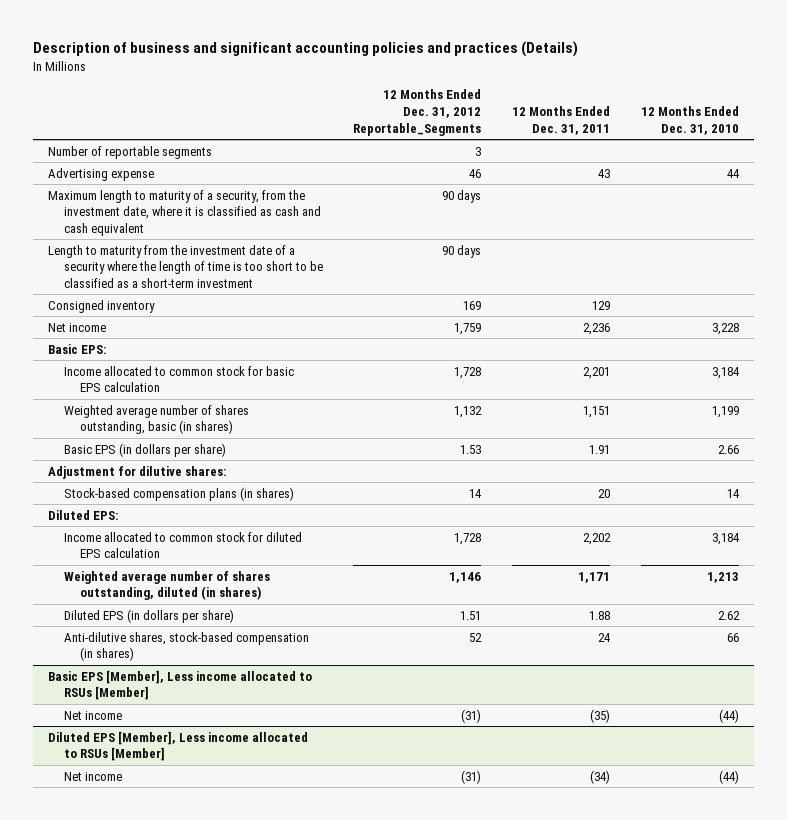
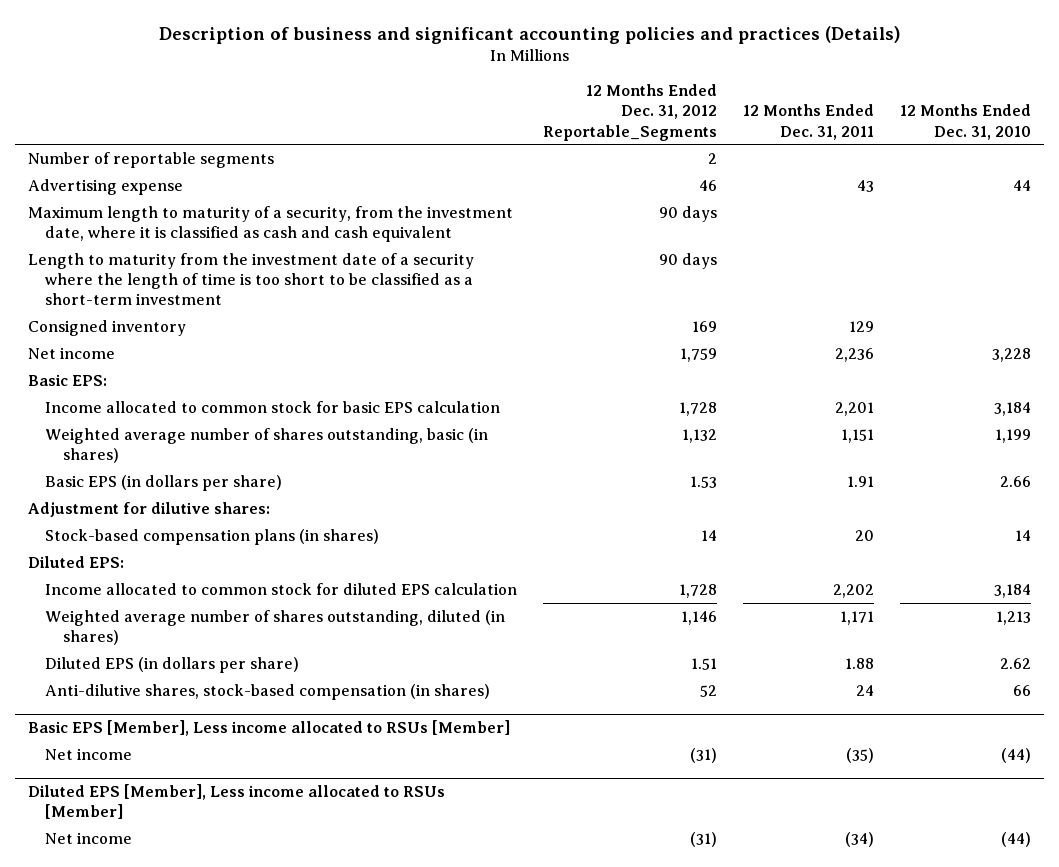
- Number of reportable segments | 3 | |
+ Number of reportable segments | 2 | |

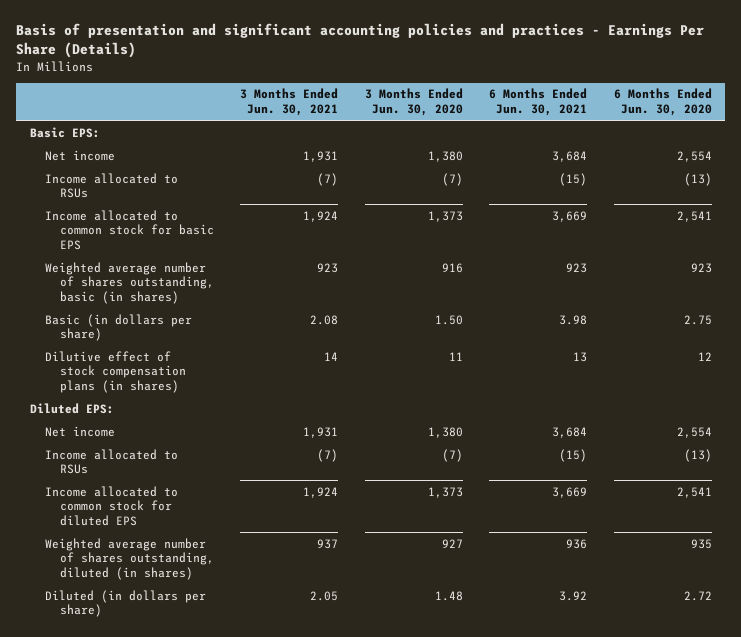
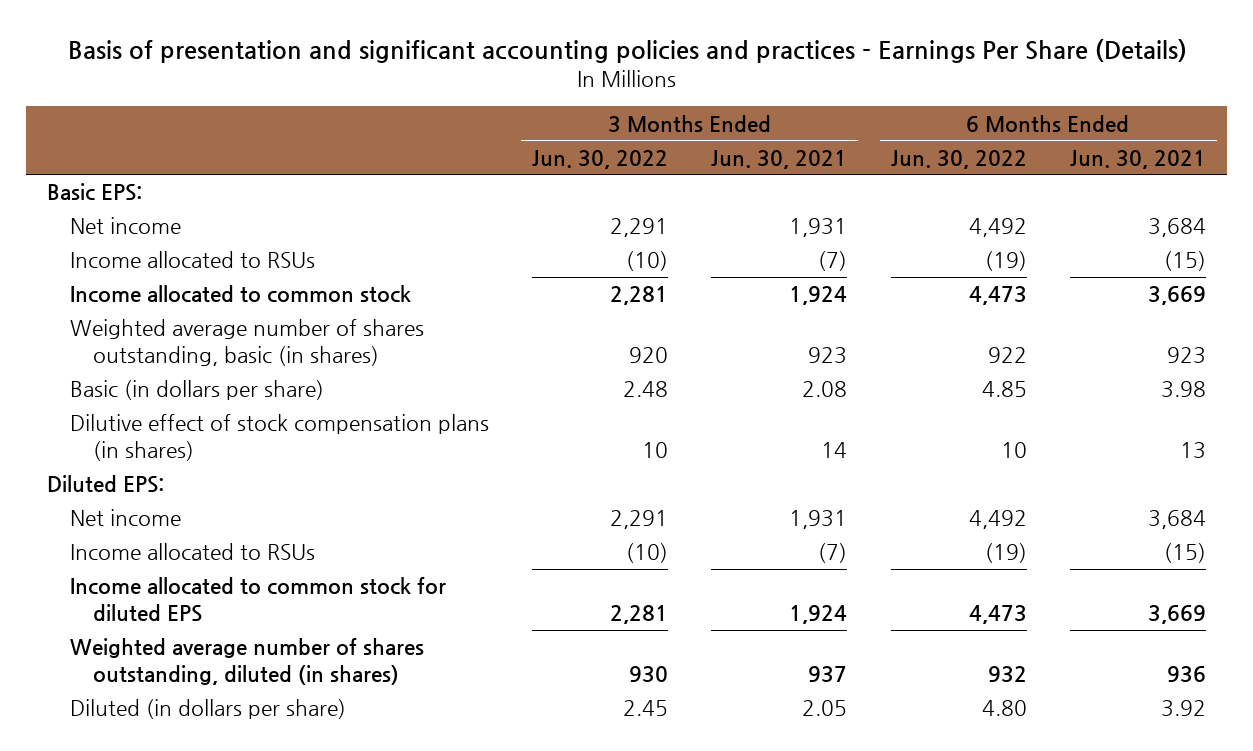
- | 3 Months Ended Jun. 30, 2021 | 3 Months Ended Jun. 30, 2020 | 6 Months Ended Jun. 30, 2021 | 6 Months Ended Jun. 30, 2020
+ | 3 Months Ended Jun. 30, 2022 | 3 Months Ended Jun. 30, 2021 | 6 Months Ended Jun. 30, 2022 | 6 Months Ended Jun. 30, 2021
- Income allocated to common stock for basic EPS | 1,924 | 1,373 | 3,669 | 2,541
+ Income allocated to common stock | 2,281 | 1,924 | 4,473 | 3,669

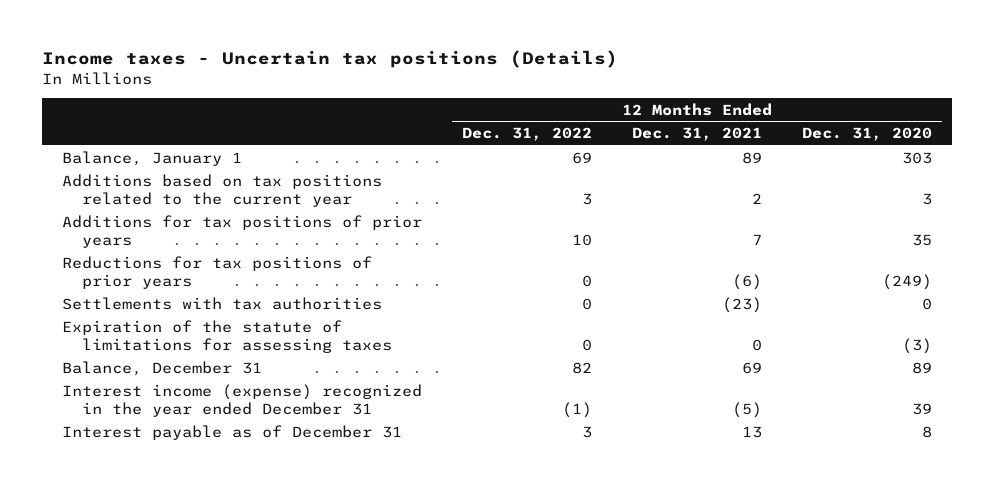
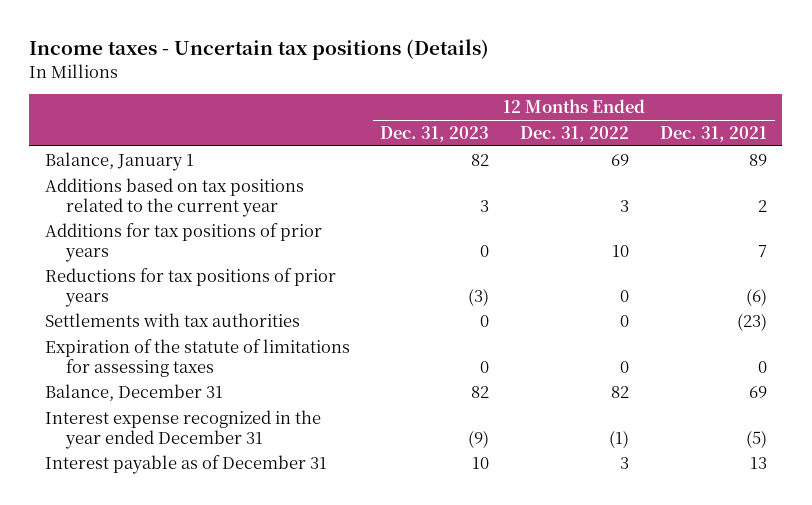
- | 12 Months Ended Dec. 31, 2022 | 12 Months Ended Dec. 31, 2021 | 12 Months Ended Dec. 31, 2020
+ | 12 Months Ended Dec. 31, 2023 | 12 Months Ended Dec. 31, 2022 | 12 Months Ended Dec. 31, 2021
- Interest income (expense) recognized in the year ended December 31 | (1) | (5) | 39
+ Interest expense recognized in the year ended December 31 | (9) | (1) | (5)

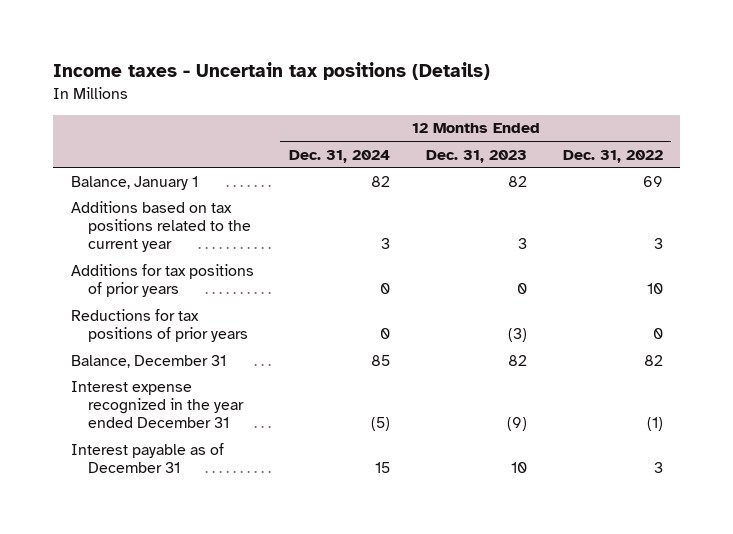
- | 12 Months Ended Dec. 31, 2023 | 12 Months Ended Dec. 31, 2022 | 12 Months Ended Dec. 31, 2021
+ | 12 Months Ended Dec. 31, 2024 | 12 Months Ended Dec. 31, 2023 | 12 Months Ended Dec. 31, 2022
- Settlements with tax authorities | 0 | 0 | (23)
- Expiration of the statute of limitations for assessing taxes | 0 | 0 | 0

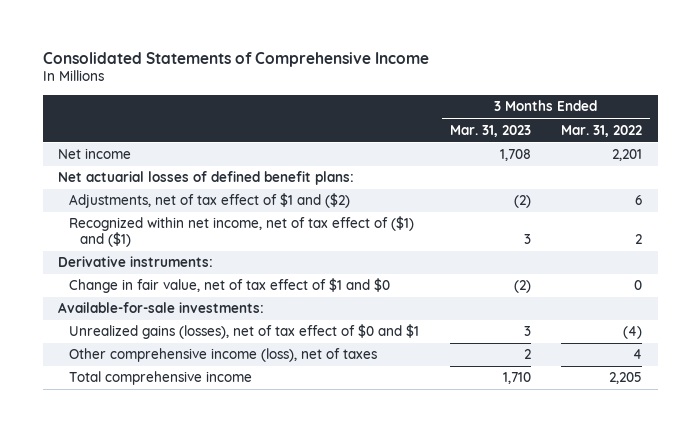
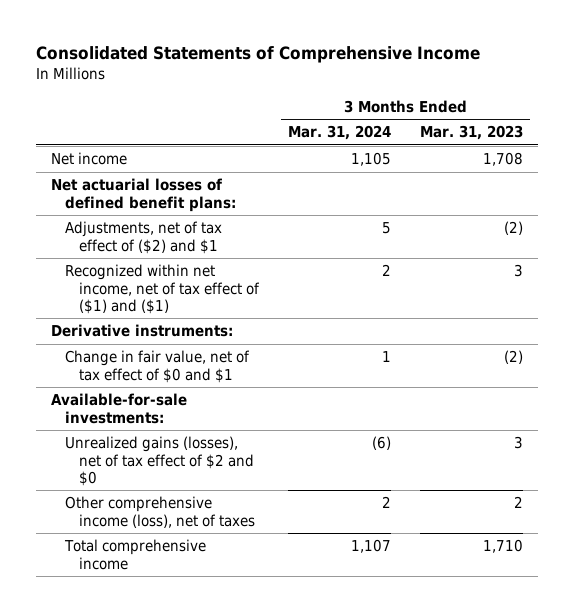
- | 3 Months Ended Mar. 31, 2023 | 3 Months Ended Mar. 31, 2022
+ | 3 Months Ended Mar. 31, 2024 | 3 Months Ended Mar. 31, 2023
- Adjustments, net of tax effect of $1 and ($2) | (2) | 6
+ Adjustments, net of tax effect of ($2) and $1 | 5 | (2)
- Change in fair value, net of tax effect of $1 and $0 | (2) | 0
+ Change in fair value, net of tax effect of $0 and $1 | 1 | (2)
- Unrealized gains (losses), net of tax effect of $0 and $1 | 3 | (4)
+ Unrealized gains (losses), net of tax effect of $2 and $0 | (6) | 3

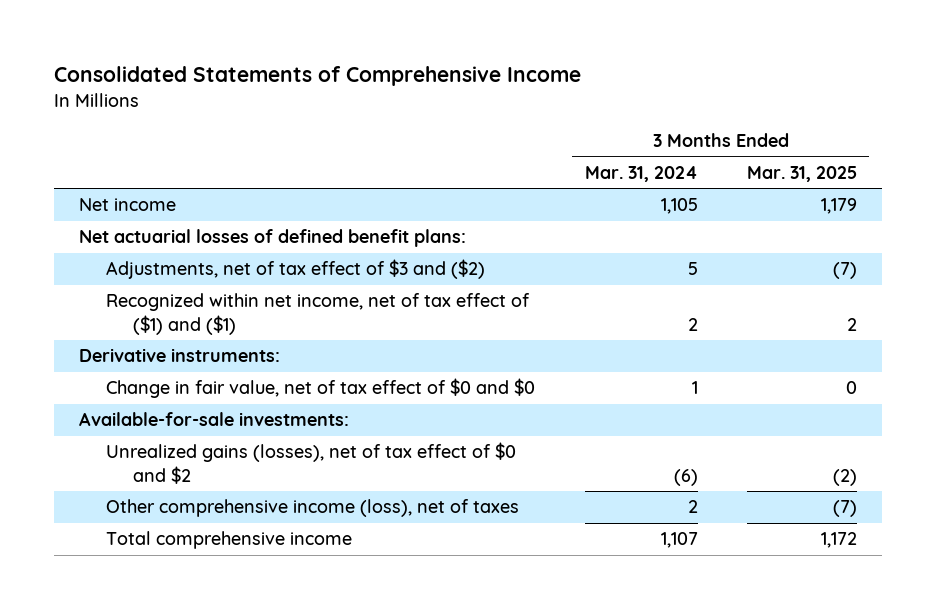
- | 3 Months Ended Mar. 31, 2024 | 3 Months Ended Mar. 31, 2023
+ | 3 Months Ended Mar. 31, 2024 | 3 Months Ended Mar. 31, 2025
- Adjustments, net of tax effect of ($2) and $1 | 5 | (2)
+ Adjustments, net of tax effect of $3 and ($2) | 5 | (7)
- Change in fair value, net of tax effect of $0 and $1 | 1 | (2)
+ Change in fair value, net of tax effect of $0 and $0 | 1 | 0
- Unrealized gains (losses), net of tax effect of $2 and $0 | (6) | 3
+ Unrealized gains (losses), net of tax effect of $0 and $2 | (6) | (2)

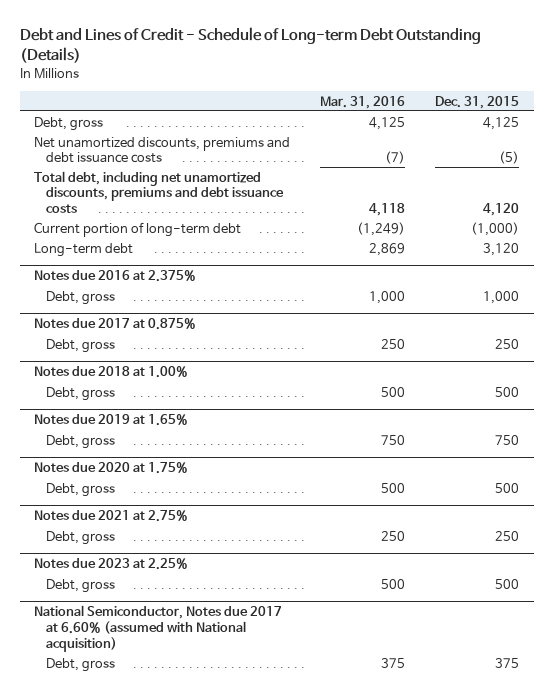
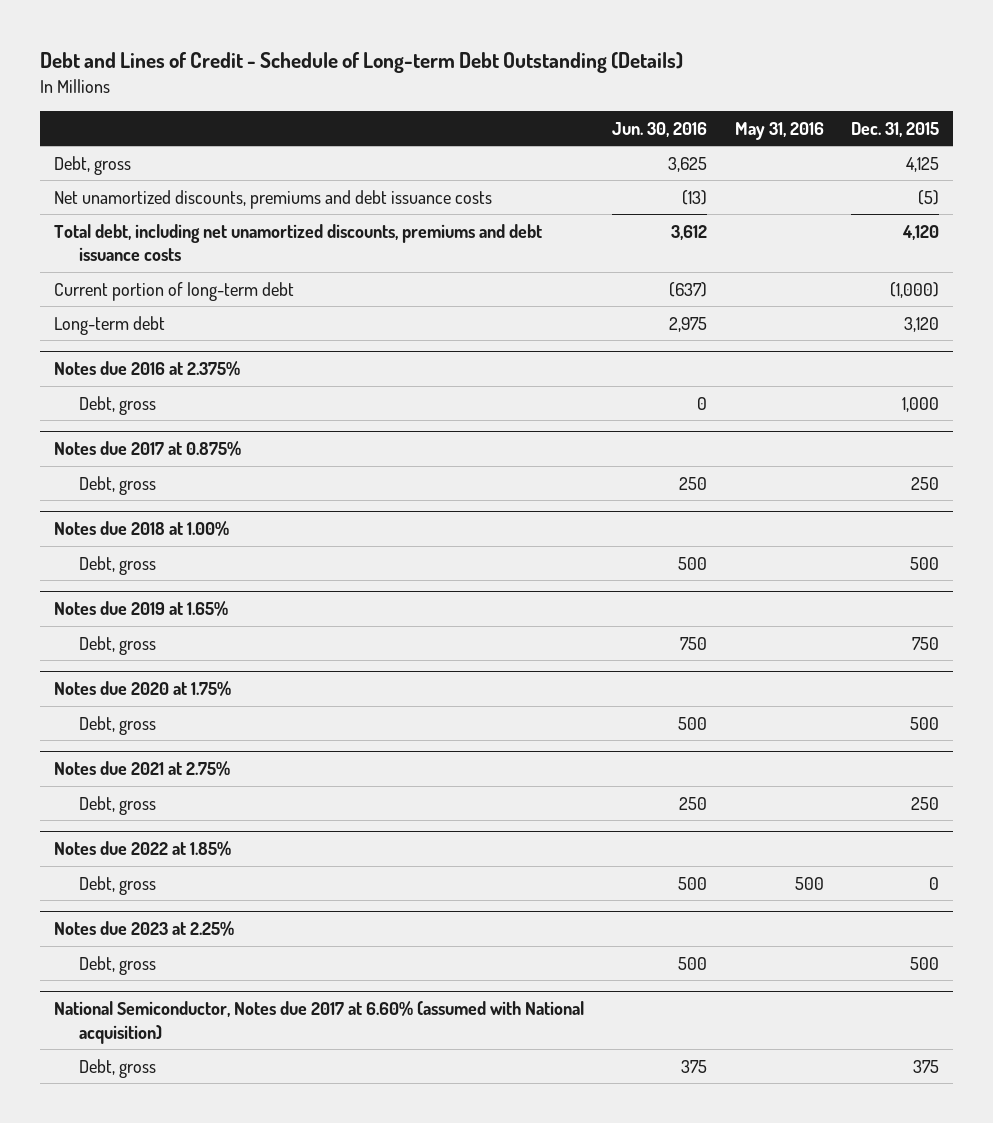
- | Mar. 31, 2016 | Dec. 31, 2015
+ | Jun. 30, 2016 | May 31, 2016 | Dec. 31, 2015
+ Notes due 2022 at 1.85%
+ Debt, gross | 500 | 500 | 0

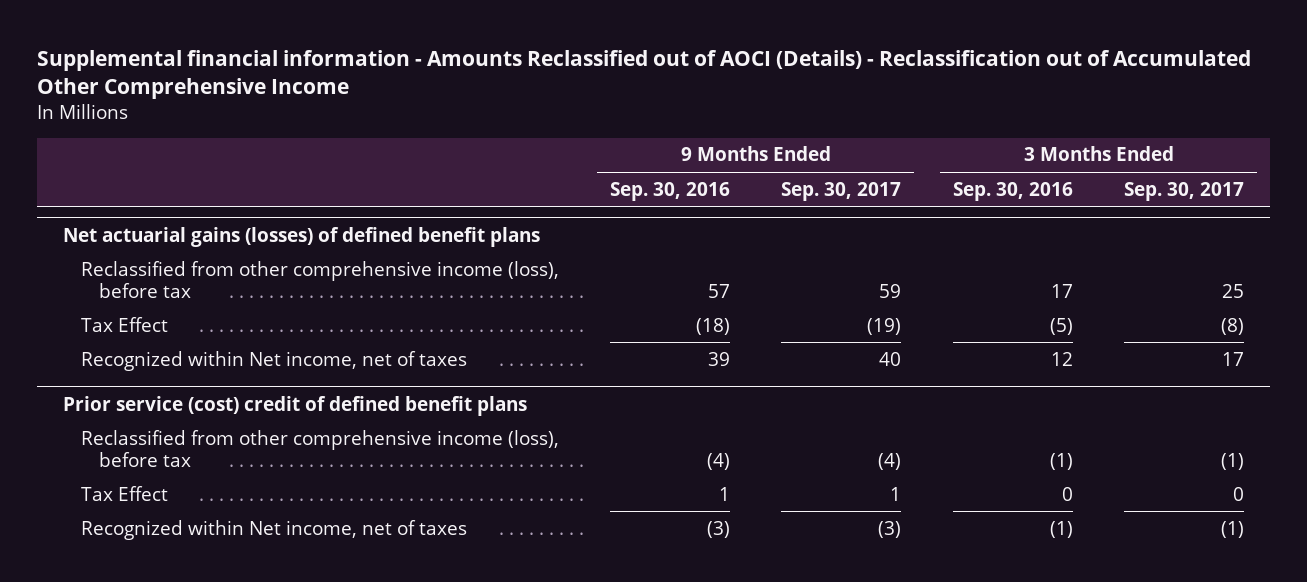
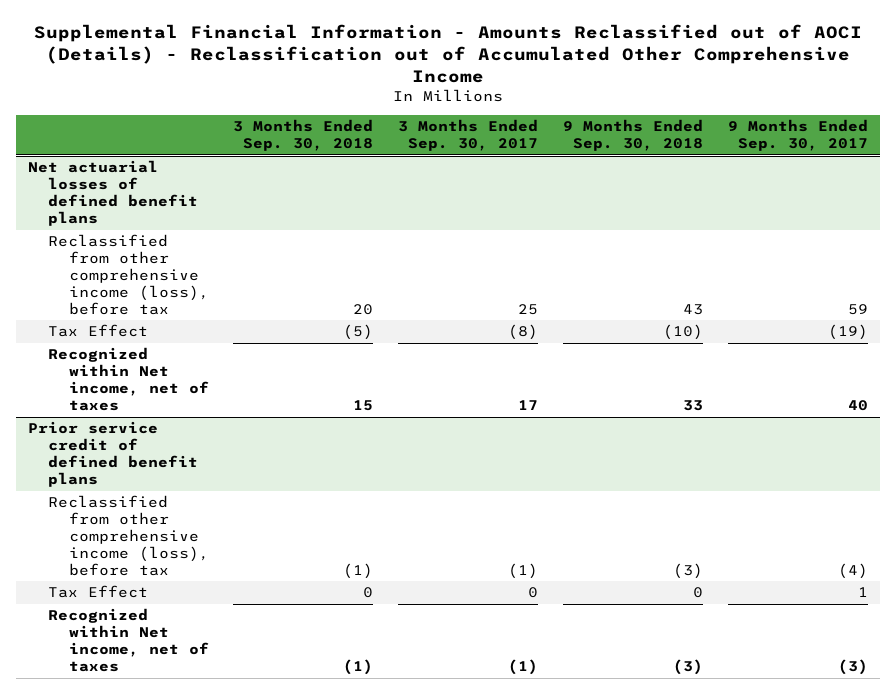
- Supplemental financial information - Amounts Reclassified out of AOCI (Details) - Reclassification out of Accumulated Other Comprehensive Income
+ Supplemental Financial Information - Amounts Reclassified out of AOCI (Details) - Reclassification out of Accumulated Other Comprehensive Income
- | 9 Months Ended Sep. 30, 2016 | 9 Months Ended Sep. 30, 2017 | 3 Months Ended Sep. 30, 2016 | 3 Months Ended Sep. 30, 2017
+ | 3 Months Ended Sep. 30, 2018 | 3 Months Ended Sep. 30, 2017 | 9 Months Ended Sep. 30, 2018 | 9 Months Ended Sep. 30, 2017
- Net actuarial gains (losses) of defined benefit plans
+ Net actuarial losses of defined benefit plans
- Prior service (cost) credit of defined benefit plans
+ Prior service credit of defined benefit plans

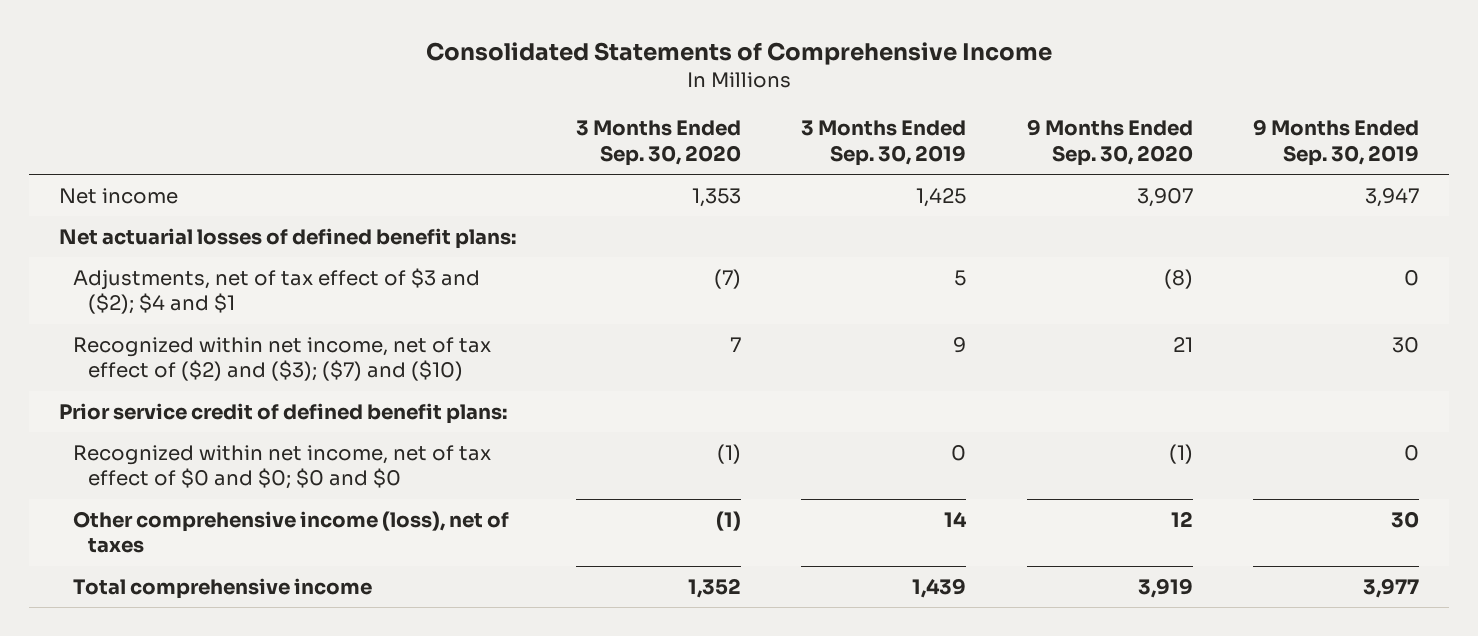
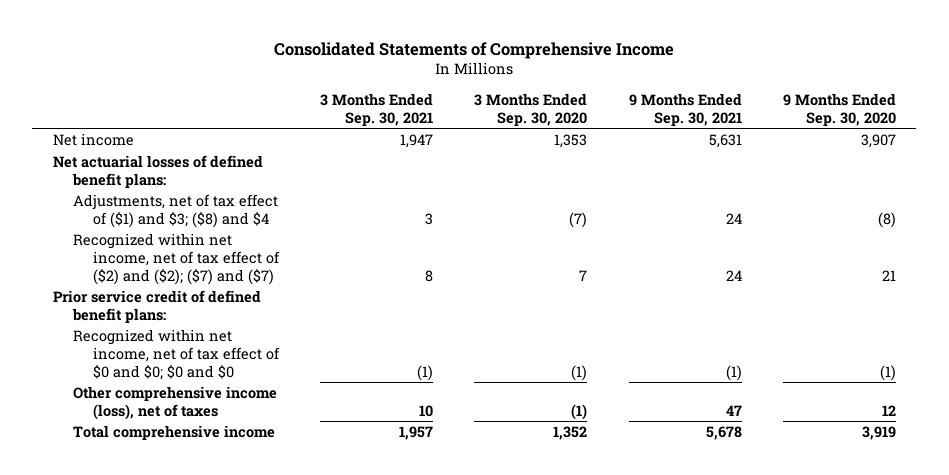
- | 3 Months Ended Sep. 30, 2020 | 3 Months Ended Sep. 30, 2019 | 9 Months Ended Sep. 30, 2020 | 9 Months Ended Sep. 30, 2019
+ | 3 Months Ended Sep. 30, 2021 | 3 Months Ended Sep. 30, 2020 | 9 Months Ended Sep. 30, 2021 | 9 Months Ended Sep. 30, 2020
- Adjustments, net of tax effect of $3 and ($2); $4 and $1 | (7) | 5 | (8) | 0
- Recognized within net income, net of tax effect of ($2) and ($3); ($7) and ($10) | 7 | 9 | 21 | 30
+ Adjustments, net of tax effect of ($1) and $3; ($8) and $4 | 3 | (7) | 24 | (8)
+ Recognized within net income, net of tax effect of ($2) and ($2); ($7) and ($7) | 8 | 7 | 24 | 21

